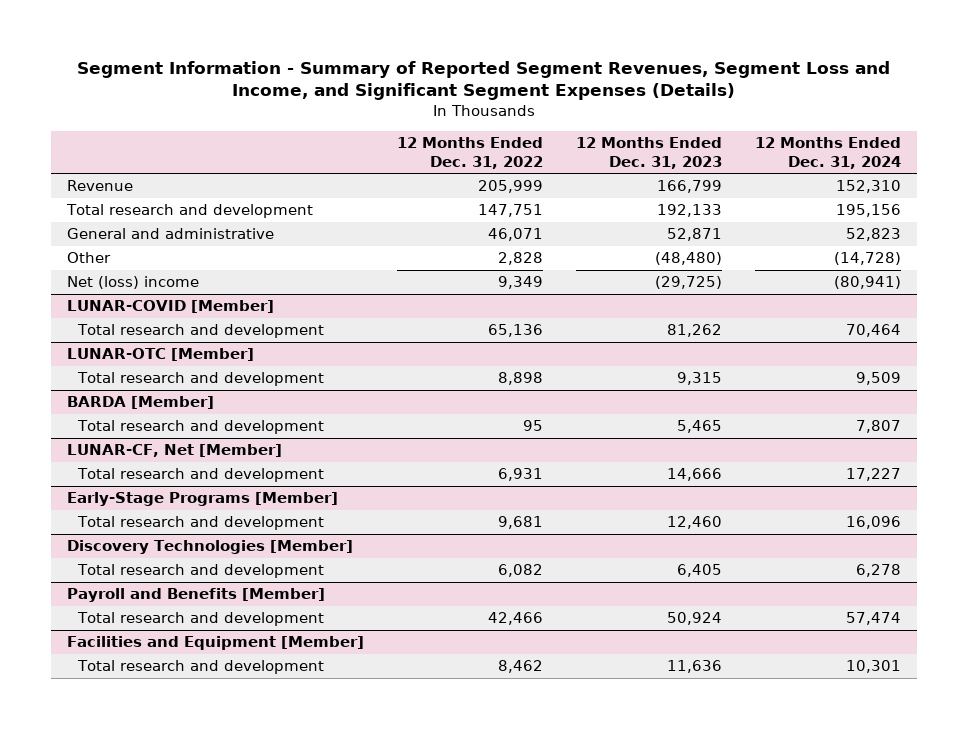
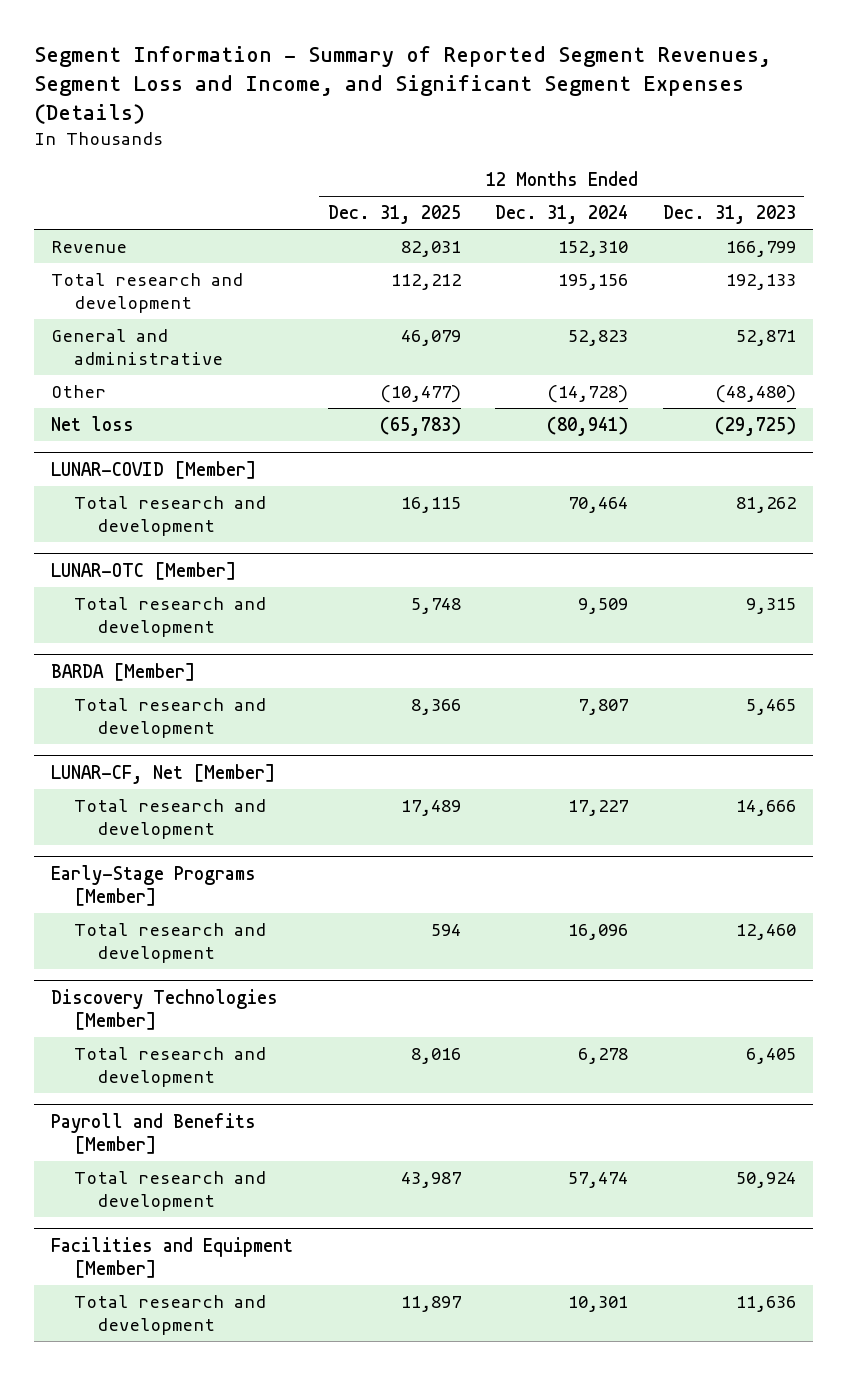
- | 12 Months Ended Dec. 31, 2022 | 12 Months Ended Dec. 31, 2023 | 12 Months Ended Dec. 31, 2024
+ | 12 Months Ended Dec. 31, 2025 | 12 Months Ended Dec. 31, 2024 | 12 Months Ended Dec. 31, 2023
- Net (loss) income | 9,349 | (29,725) | (80,941)
+ Net loss | (65,783) | (80,941) | (29,725)

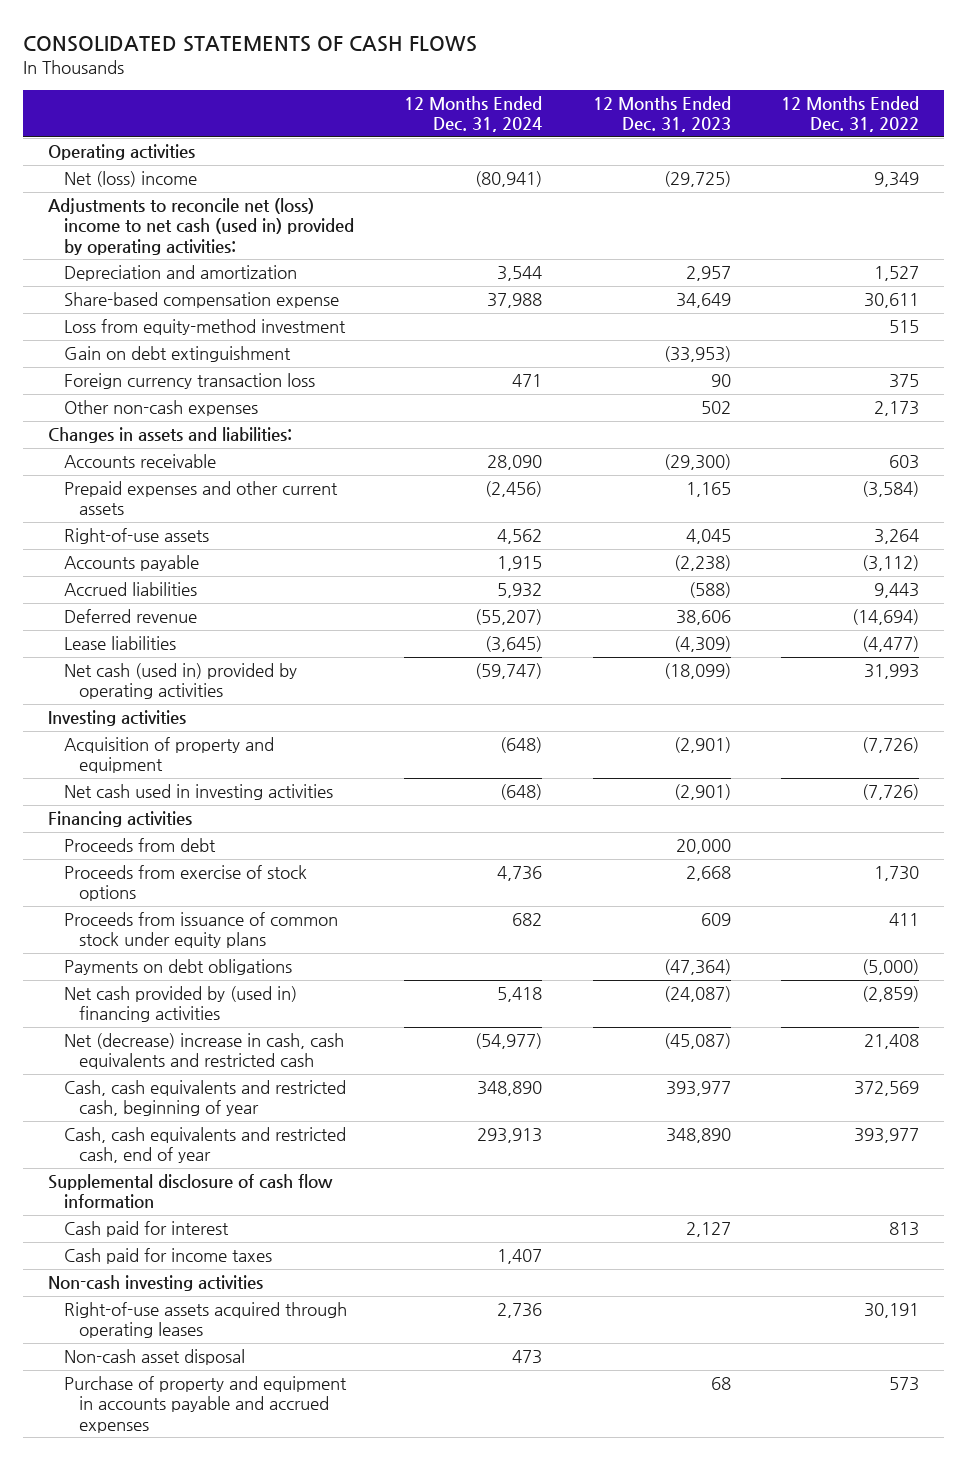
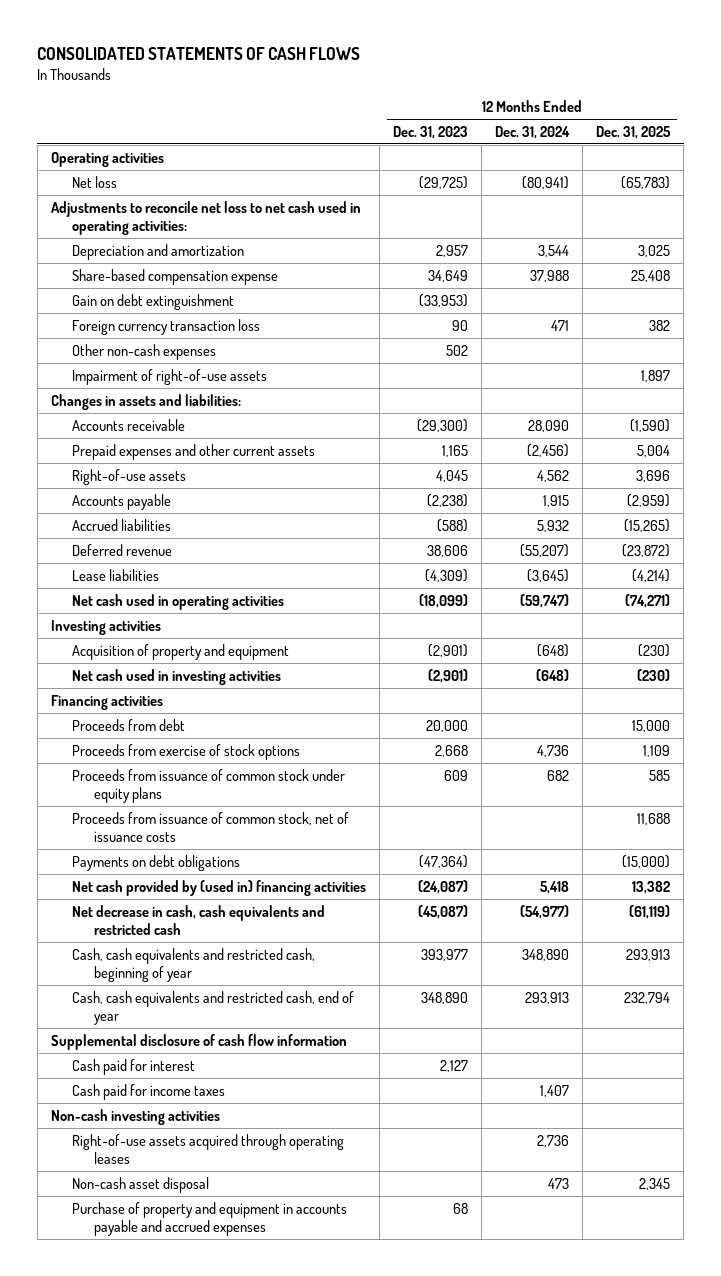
- | 12 Months Ended Dec. 31, 2024 | 12 Months Ended Dec. 31, 2023 | 12 Months Ended Dec. 31, 2022
+ | 12 Months Ended Dec. 31, 2023 | 12 Months Ended Dec. 31, 2024 | 12 Months Ended Dec. 31, 2025
- Net (loss) income | (80,941) | (29,725) | 9,349
- Adjustments to reconcile net (loss) income to net cash (used in) provided by operating activities:
+ Net loss | (29,725) | (80,941) | (65,783)
+ Adjustments to reconcile net loss to net cash used in operating activities:
- Loss from equity-method investment | | | 515
+ Impairment of right-of-use assets | | | 1,897
- Net cash (used in) provided by operating activities | (59,747) | (18,099) | 31,993
+ Net cash used in operating activities | (18,099) | (59,747) | (74,271)
+ Proceeds from issuance of common stock, net of issuance costs | | | 11,688
- Net (decrease) increase in cash, cash equivalents and restricted cash | (54,977) | (45,087) | 21,408
+ Net decrease in cash, cash equivalents and restricted cash | (45,087) | (54,977) | (61,119)

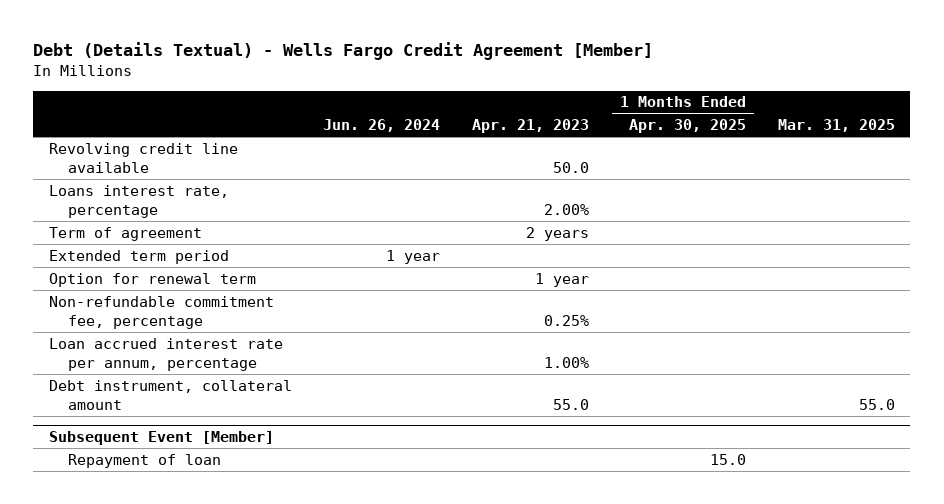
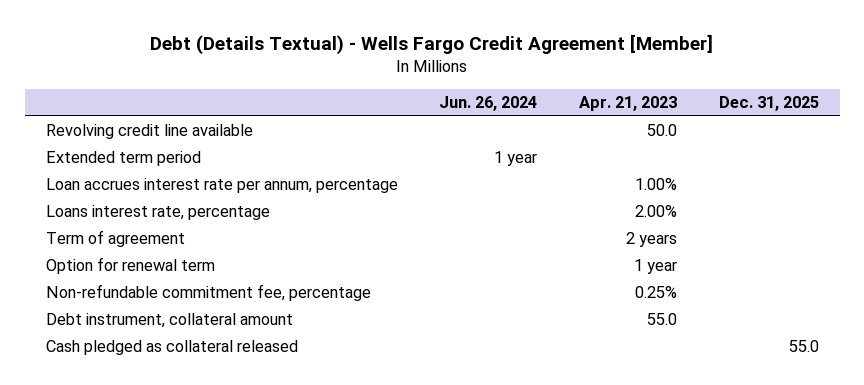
- | Jun. 26, 2024 | Apr. 21, 2023 | 1 Months Ended Apr. 30, 2025 | Mar. 31, 2025
+ | Jun. 26, 2024 | Apr. 21, 2023 | Dec. 31, 2025
moved up: Extended term period | 1 year | |
+ Loan accrues interest rate per annum, percentage | | 1.00% |
- Loan accrued interest rate per annum, percentage | | 1.00% | |
- Subsequent Event [Member]
- Repayment of loan | | | 15.0 |
+ Cash pledged as collateral released | | | 55.0

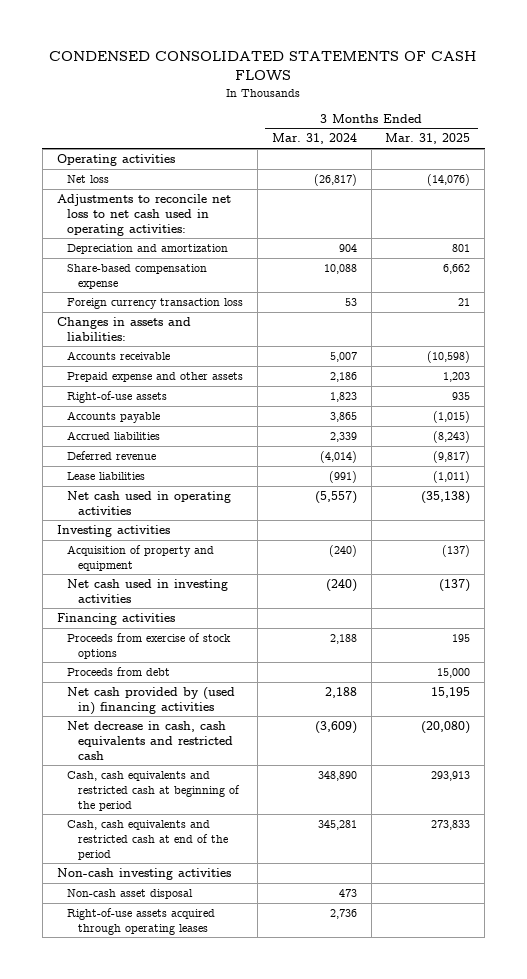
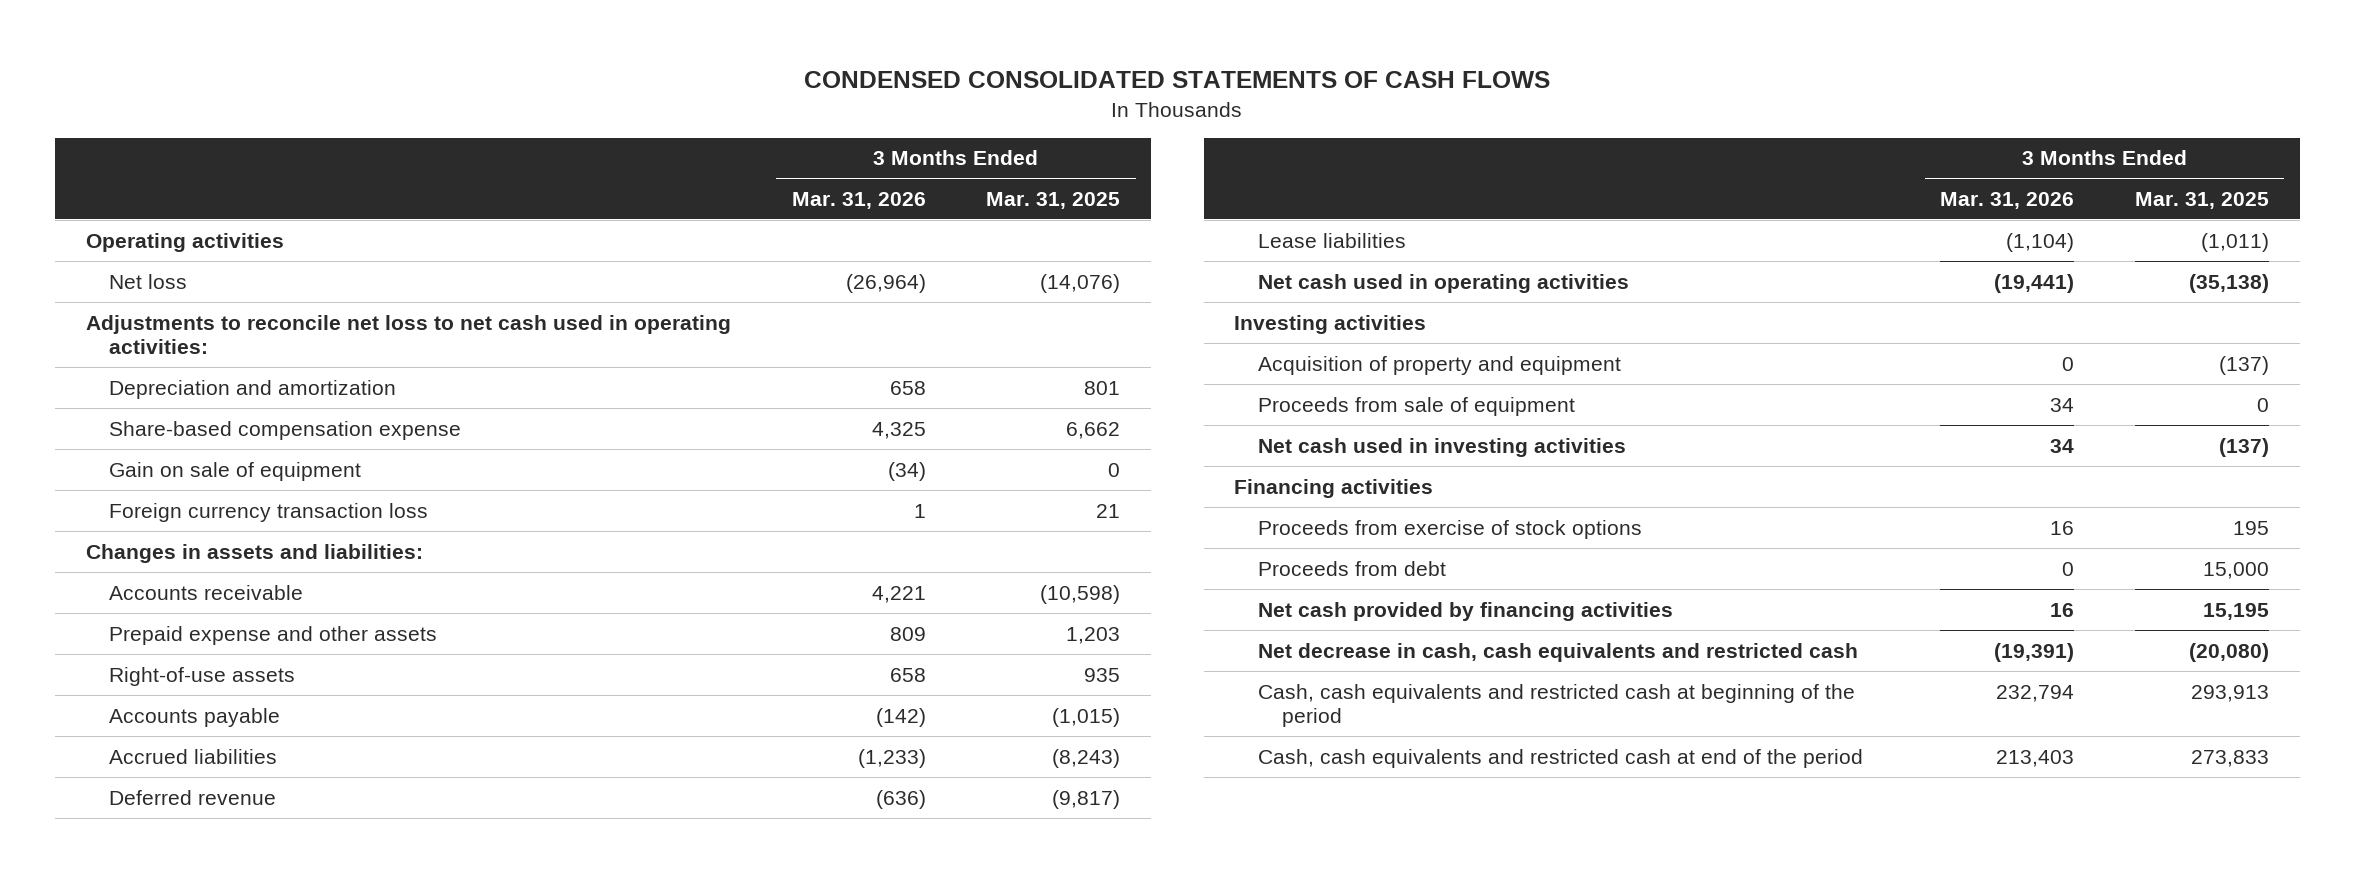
- | 3 Months Ended Mar. 31, 2024 | 3 Months Ended Mar. 31, 2025
+ | 3 Months Ended Mar. 31, 2026 | 3 Months Ended Mar. 31, 2025
+ Gain on sale of equipment | (34) | 0
+ Proceeds from sale of equipment | 34 | 0
- Net cash provided by (used in) financing activities | 2,188 | 15,195
+ Net cash provided by financing activities | 16 | 15,195
- Non-cash investing activities
- Non-cash asset disposal | 473 |
- Right-of-use assets acquired through operating leases | 2,736 |

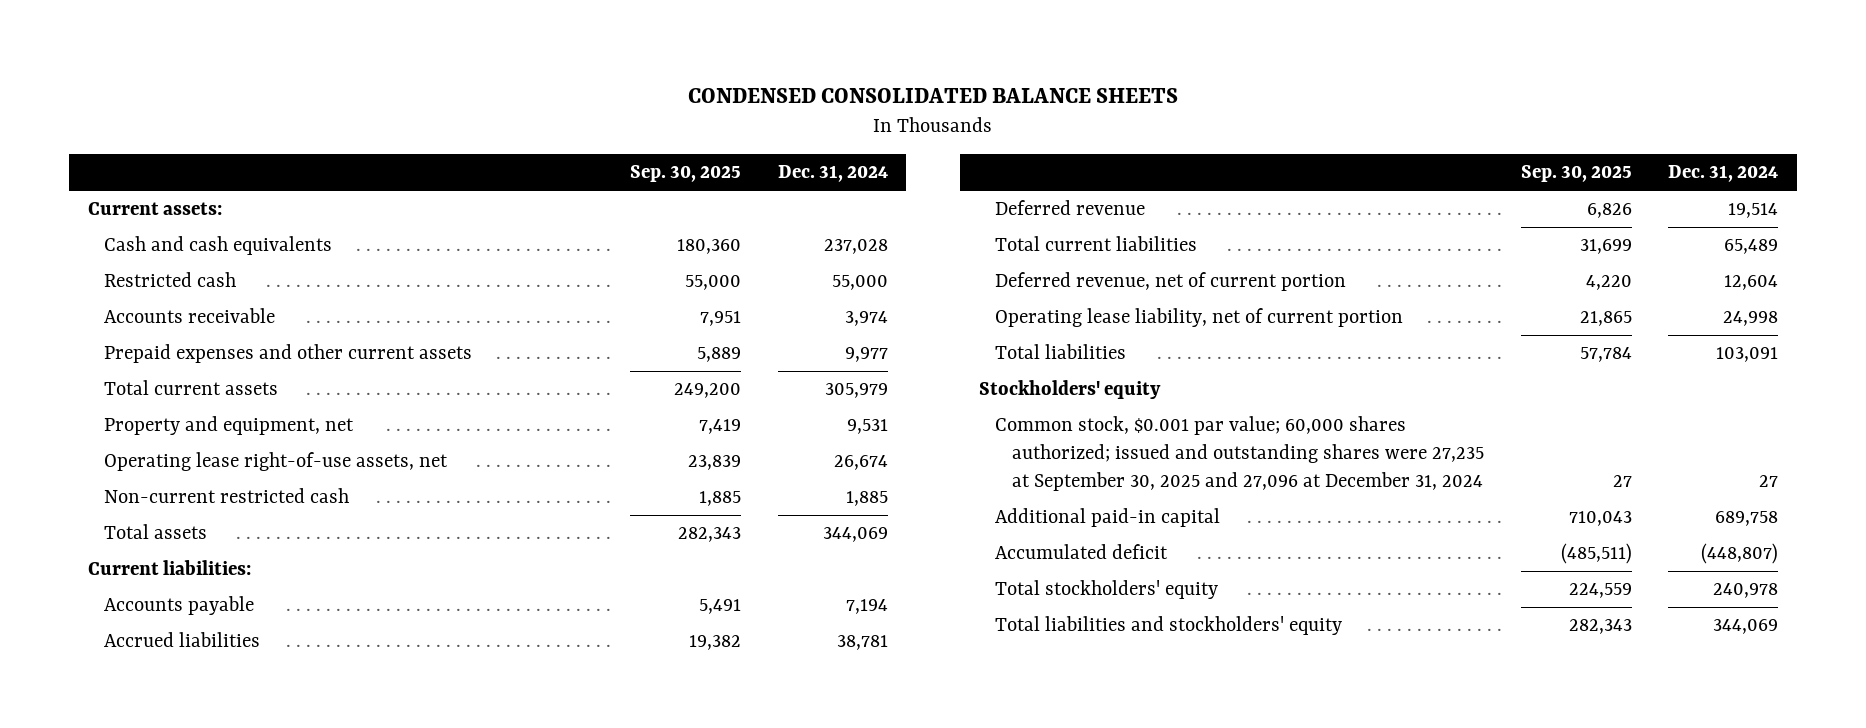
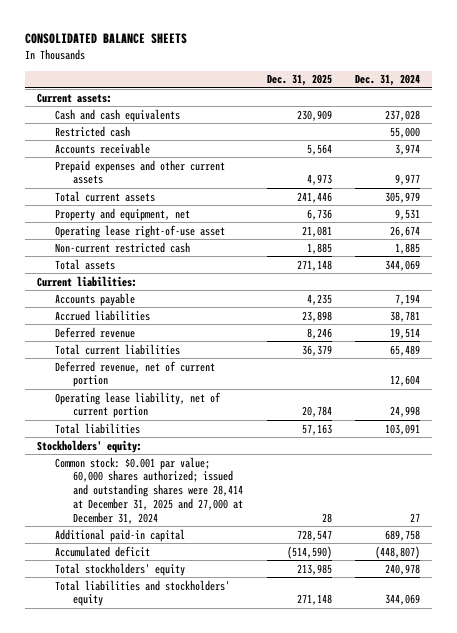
- CONDENSED CONSOLIDATED BALANCE SHEETS
+ CONSOLIDATED BALANCE SHEETS
- | Sep. 30, 2025 | Dec. 31, 2024
+ | Dec. 31, 2025 | Dec. 31, 2024
- Operating lease right-of-use assets, net | 23,839 | 26,674
+ Operating lease right-of-use asset | 21,081 | 26,674
- Stockholders' equity
- Common stock, $0.001 par value; 60,000 shares authorized; issued and outstanding shares were 27,235 at September 30, 2025 and 27,096 at December 31, 2024 | 27 | 27
+ Stockholders' equity:
+ Common stock: $0.001 par value; 60,000 shares authorized; issued and outstanding shares were 28,414 at December 31, 2025 and 27,000 at December 31, 2024 | 28 | 27

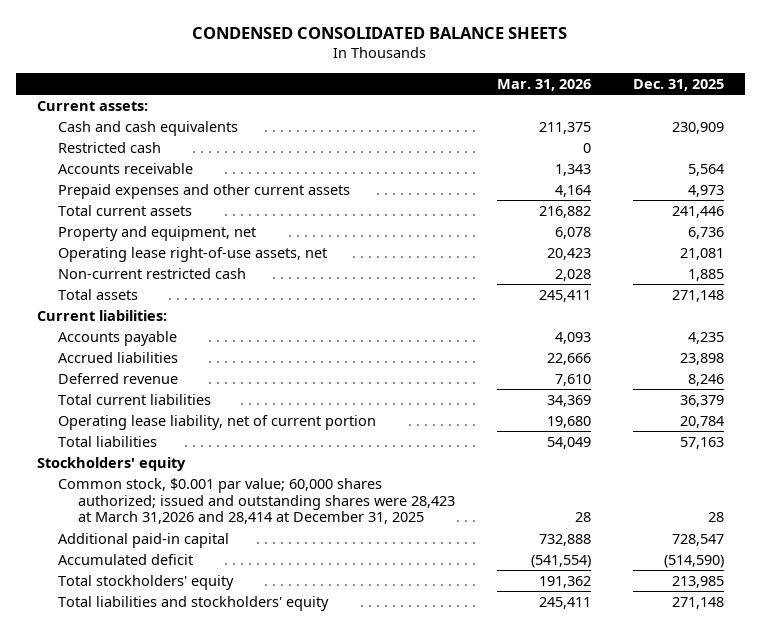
- CONSOLIDATED BALANCE SHEETS
+ CONDENSED CONSOLIDATED BALANCE SHEETS
- | Dec. 31, 2025 | Dec. 31, 2024
+ | Mar. 31, 2026 | Dec. 31, 2025
- Operating lease right-of-use asset | 21,081 | 26,674
+ Operating lease right-of-use assets, net | 20,423 | 21,081
- Deferred revenue, net of current portion | | 12,604
- Stockholders' equity:
- Common stock: $0.001 par value; 60,000 shares authorized; issued and outstanding shares were 28,414 at December 31, 2025 and 27,000 at December 31, 2024 | 28 | 27
+ Stockholders' equity
+ Common stock, $0.001 par value; 60,000 shares authorized; issued and outstanding shares were 28,423 at March 31,2026 and 28,414 at December 31, 2025 | 28 | 28

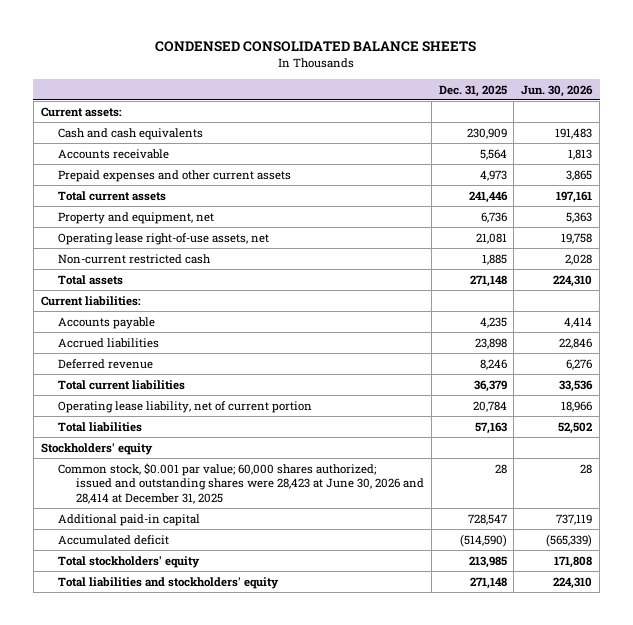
- | Mar. 31, 2026 | Dec. 31, 2025
+ | Dec. 31, 2025 | Jun. 30, 2026
- Restricted cash | 0 |
- Common stock, $0.001 par value; 60,000 shares authorized; issued and outstanding shares were 28,423 at March 31,2026 and 28,414 at December 31, 2025 | 28 | 28
+ Common stock, $0.001 par value; 60,000 shares authorized; issued and outstanding shares were 28,423 at June 30, 2026 and 28,414 at December 31, 2025 | 28 | 28

